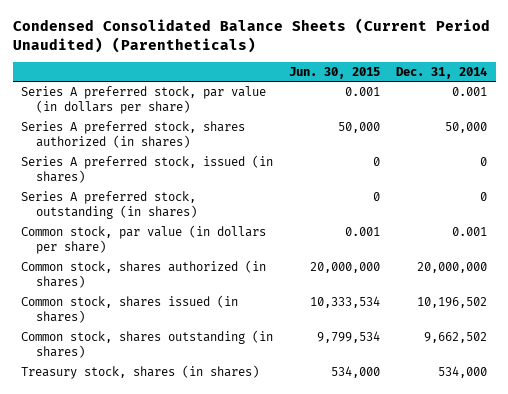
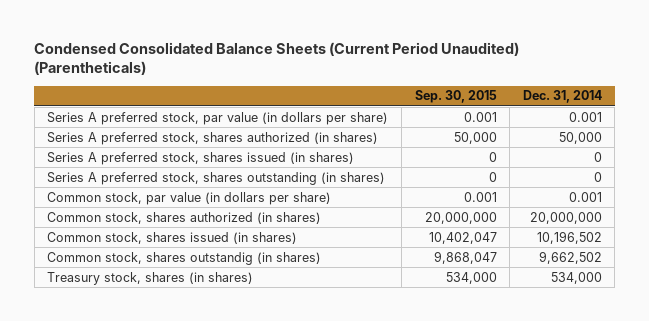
- | Jun. 30, 2015 | Dec. 31, 2014
+ | Sep. 30, 2015 | Dec. 31, 2014
- Series A preferred stock, issued (in shares) | 0 | 0
- Series A preferred stock, outstanding (in shares) | 0 | 0
+ Series A preferred stock, shares issued (in shares) | 0 | 0
+ Series A preferred stock, shares outstanding (in shares) | 0 | 0
- Common stock, shares outstanding (in shares) | 9,799,534 | 9,662,502
+ Common stock, shares outstandig (in shares) | 9,868,047 | 9,662,502

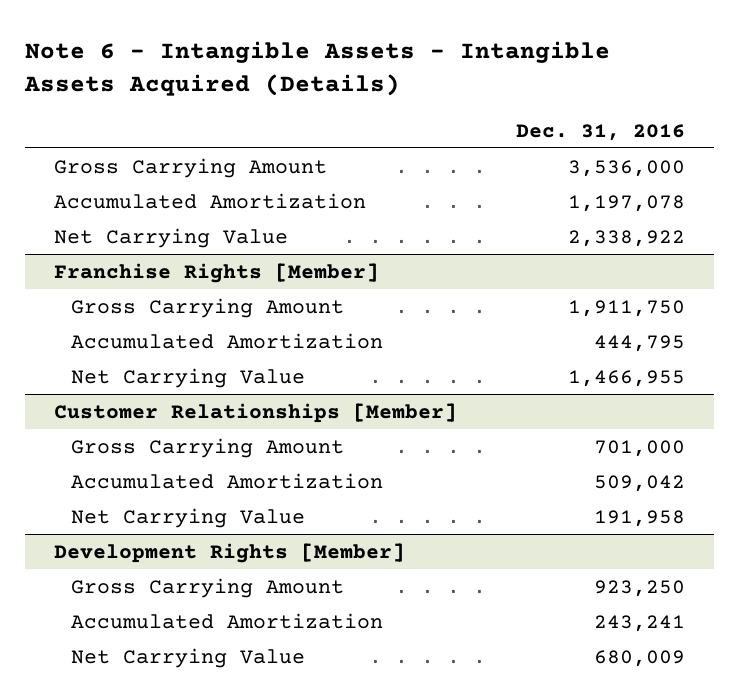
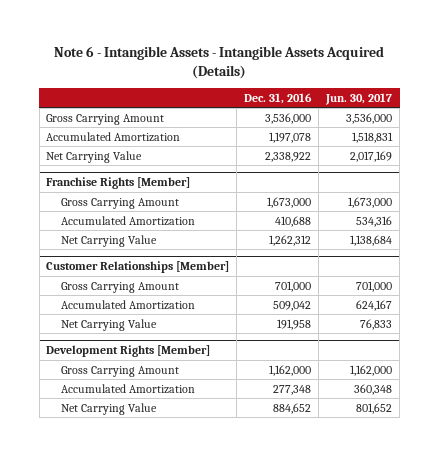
- | Dec. 31, 2016
+ | Dec. 31, 2016 | Jun. 30, 2017
@ Franchise Rights [Member]
- Gross Carrying Amount | 1,911,750
- Accumulated Amortization | 444,795
- Net Carrying Value | 1,466,955
+ Gross Carrying Amount | 1,673,000 | 1,673,000
+ Accumulated Amortization | 410,688 | 534,316
+ Net Carrying Value | 1,262,312 | 1,138,684
@ Development Rights [Member]
- Gross Carrying Amount | 923,250
- Accumulated Amortization | 243,241
- Net Carrying Value | 680,009
+ Gross Carrying Amount | 1,162,000 | 1,162,000
+ Accumulated Amortization | 277,348 | 360,348
+ Net Carrying Value | 884,652 | 801,652

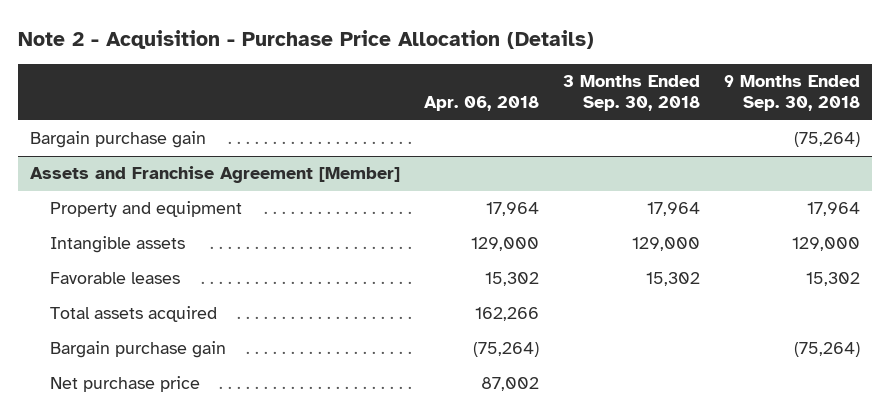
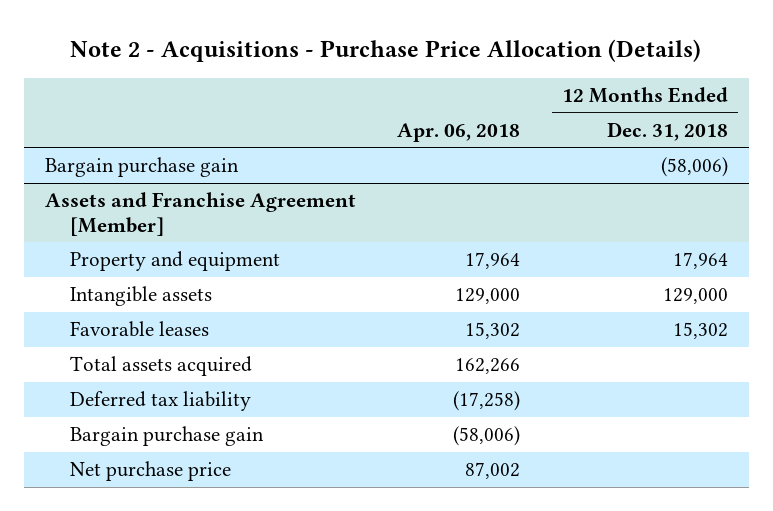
- Note 2 - Acquisition - Purchase Price Allocation (Details)
+ Note 2 - Acquisitions - Purchase Price Allocation (Details)
- | Apr. 06, 2018 | 3 Months Ended Sep. 30, 2018 | 9 Months Ended Sep. 30, 2018
+ | Apr. 06, 2018 | 12 Months Ended Dec. 31, 2018
@ Assets and Franchise Agreement [Member]
- Bargain purchase gain | (75,264) | | (75,264)
+ Deferred tax liability | (17,258) |
+ Bargain purchase gain | (58,006) |

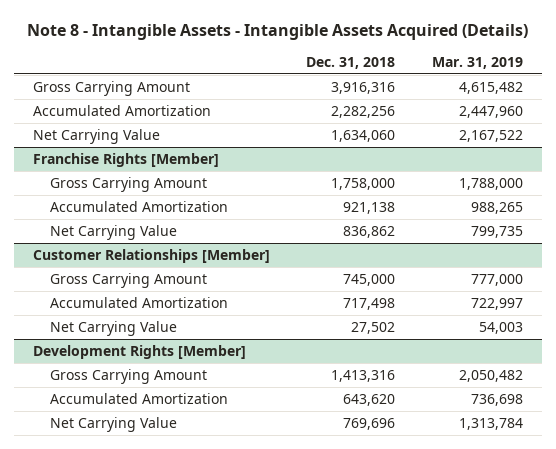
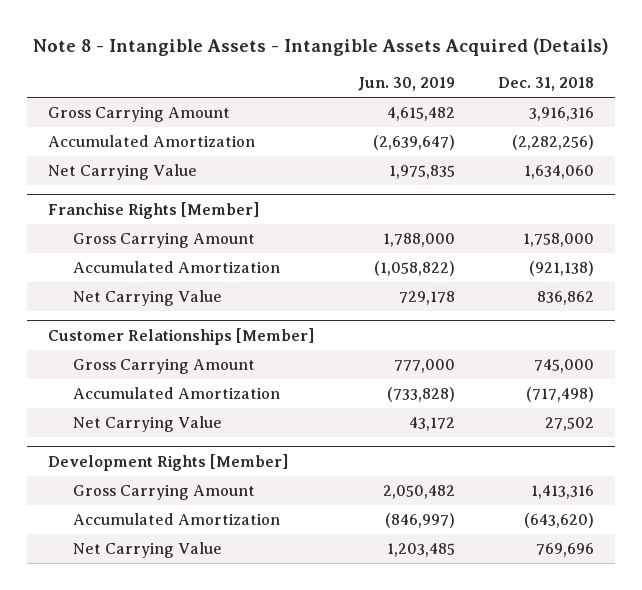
- | Dec. 31, 2018 | Mar. 31, 2019
+ | Jun. 30, 2019 | Dec. 31, 2018
- Accumulated Amortization | 2,282,256 | 2,447,960
+ Accumulated Amortization | (2,639,647) | (2,282,256)
@ Franchise Rights [Member]
- Accumulated Amortization | 921,138 | 988,265
+ Accumulated Amortization | (1,058,822) | (921,138)
@ Customer Relationships [Member]
- Accumulated Amortization | 717,498 | 722,997
+ Accumulated Amortization | (733,828) | (717,498)
@ Development Rights [Member]
- Accumulated Amortization | 643,620 | 736,698
+ Accumulated Amortization | (846,997) | (643,620)

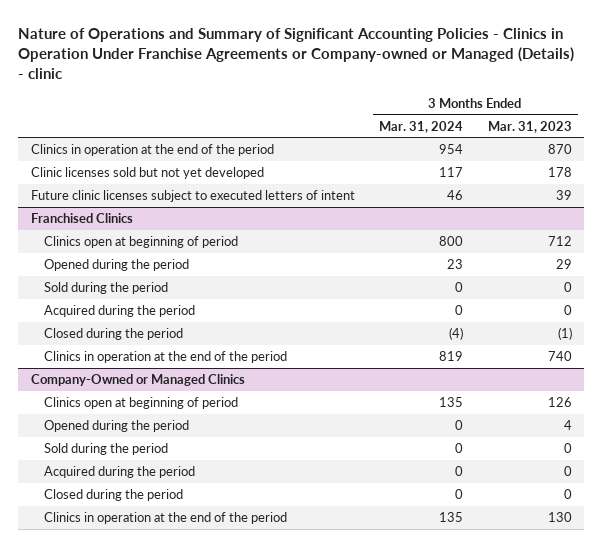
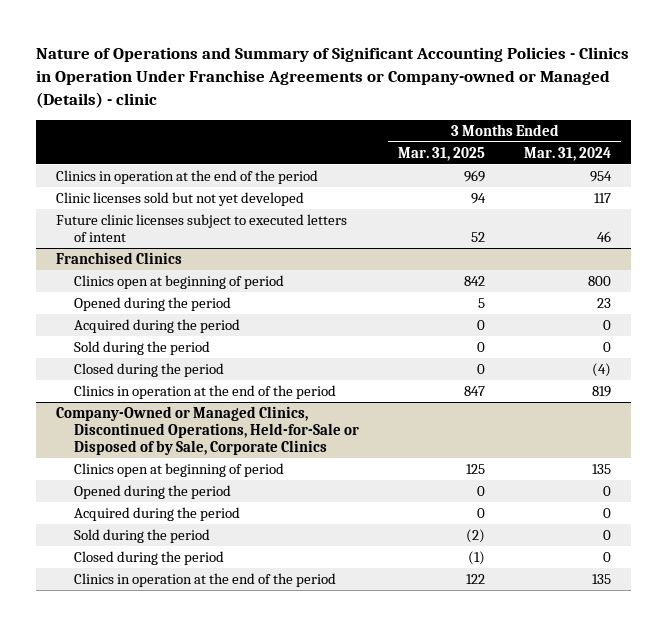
- | 3 Months Ended Mar. 31, 2024 | 3 Months Ended Mar. 31, 2023
+ | 3 Months Ended Mar. 31, 2025 | 3 Months Ended Mar. 31, 2024
@ Franchised Clinics
moved down: Sold during the period | 0 | 0
- Company-Owned or Managed Clinics
+ Company-Owned or Managed Clinics, Discontinued Operations, Held-for-Sale or Disposed of by Sale, Corporate Clinics
- Sold during the period | 0 | 0
+ Sold during the period | (2) | 0

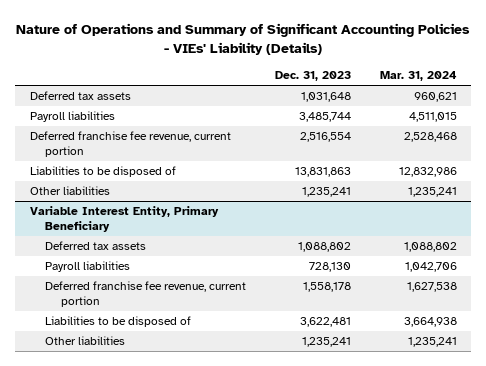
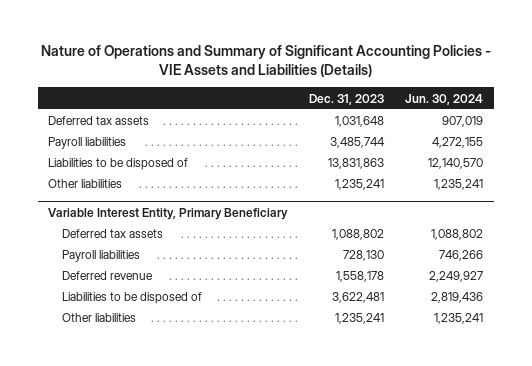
- Nature of Operations and Summary of Significant Accounting Policies - VIEs' Liability (Details)
+ Nature of Operations and Summary of Significant Accounting Policies - VIE Assets and Liabilities (Details)
- | Dec. 31, 2023 | Mar. 31, 2024
+ | Dec. 31, 2023 | Jun. 30, 2024
- Deferred franchise fee revenue, current portion | 2,516,554 | 2,528,468
@ Variable Interest Entity, Primary Beneficiary
- Deferred franchise fee revenue, current portion | 1,558,178 | 1,627,538
+ Deferred revenue | 1,558,178 | 2,249,927

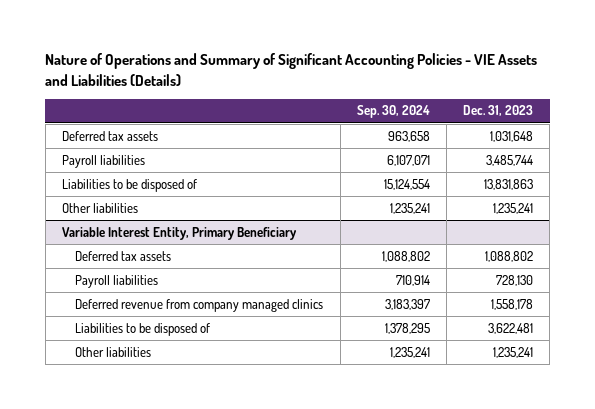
- | Dec. 31, 2023 | Jun. 30, 2024
+ | Sep. 30, 2024 | Dec. 31, 2023
@ Variable Interest Entity, Primary Beneficiary
- Deferred revenue | 1,558,178 | 2,249,927
+ Deferred revenue from company managed clinics | 3,183,397 | 1,558,178

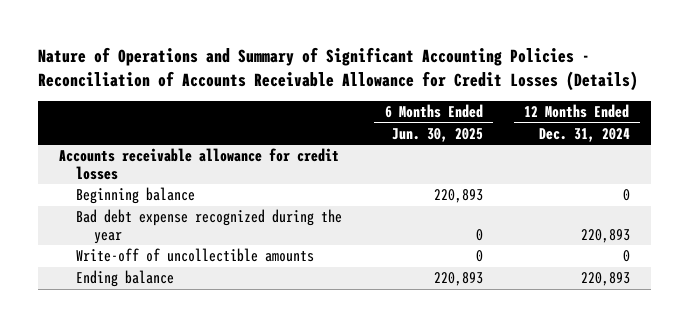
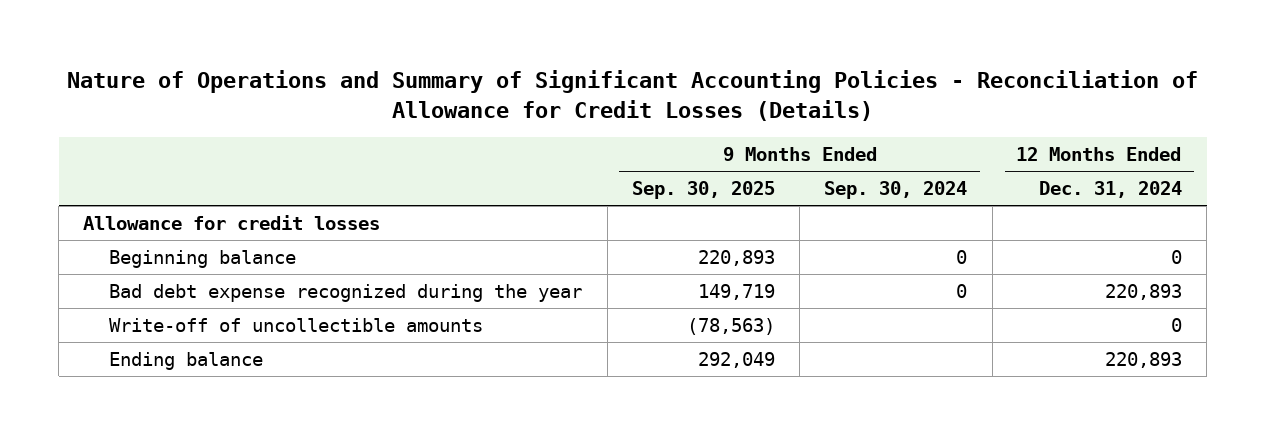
- Nature of Operations and Summary of Significant Accounting Policies - Reconciliation of Accounts Receivable Allowance for Credit Losses (Details)
+ Nature of Operations and Summary of Significant Accounting Policies - Reconciliation of Allowance for Credit Losses (Details)
- | 6 Months Ended Jun. 30, 2025 | 12 Months Ended Dec. 31, 2024
+ | 9 Months Ended Sep. 30, 2025 | 9 Months Ended Sep. 30, 2024 | 12 Months Ended Dec. 31, 2024
- Accounts receivable allowance for credit losses
+ Allowance for credit losses

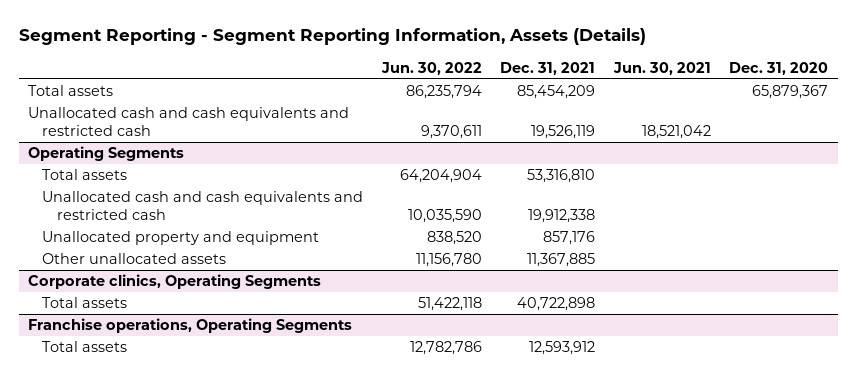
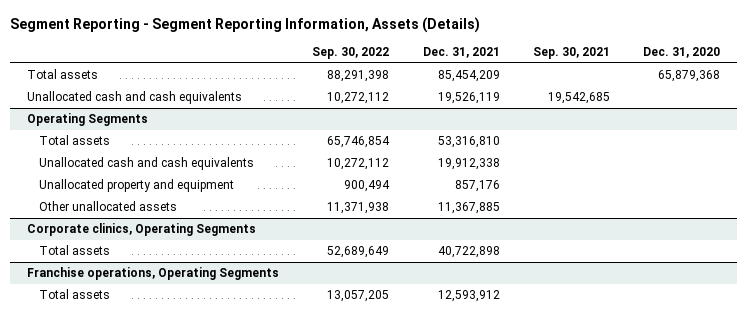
- | Jun. 30, 2022 | Dec. 31, 2021 | Jun. 30, 2021 | Dec. 31, 2020
+ | Sep. 30, 2022 | Dec. 31, 2021 | Sep. 30, 2021 | Dec. 31, 2020
- Total assets | 86,235,794 | 85,454,209 | | 65,879,367
- Unallocated cash and cash equivalents and restricted cash | 9,370,611 | 19,526,119 | 18,521,042 |
+ Total assets | 88,291,398 | 85,454,209 | | 65,879,368
+ Unallocated cash and cash equivalents | 10,272,112 | 19,526,119 | 19,542,685 |
@ Operating Segments
- Unallocated cash and cash equivalents and restricted cash | 10,035,590 | 19,912,338 | |
+ Unallocated cash and cash equivalents | 10,272,112 | 19,912,338 | |

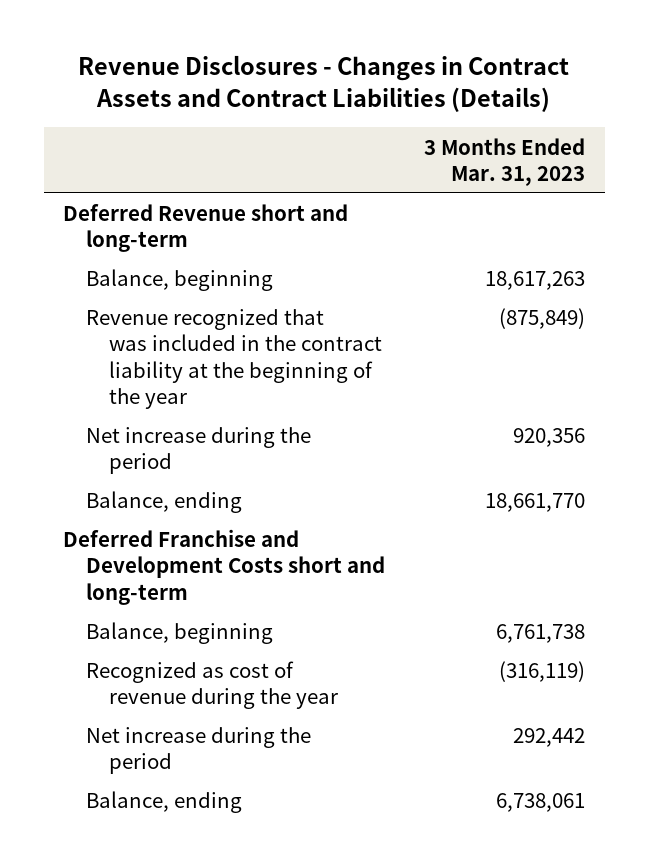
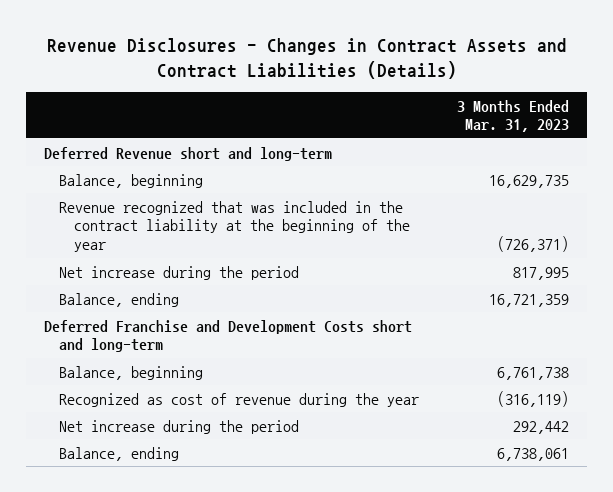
- Balance, beginning | 18,617,263
- Revenue recognized that was included in the contract liability at the beginning of the year | (875,849)
- Net increase during the period | 920,356
- Balance, ending | 18,661,770
+ Balance, beginning | 16,629,735
+ Revenue recognized that was included in the contract liability at the beginning of the year | (726,371)
+ Net increase during the period | 817,995
+ Balance, ending | 16,721,359

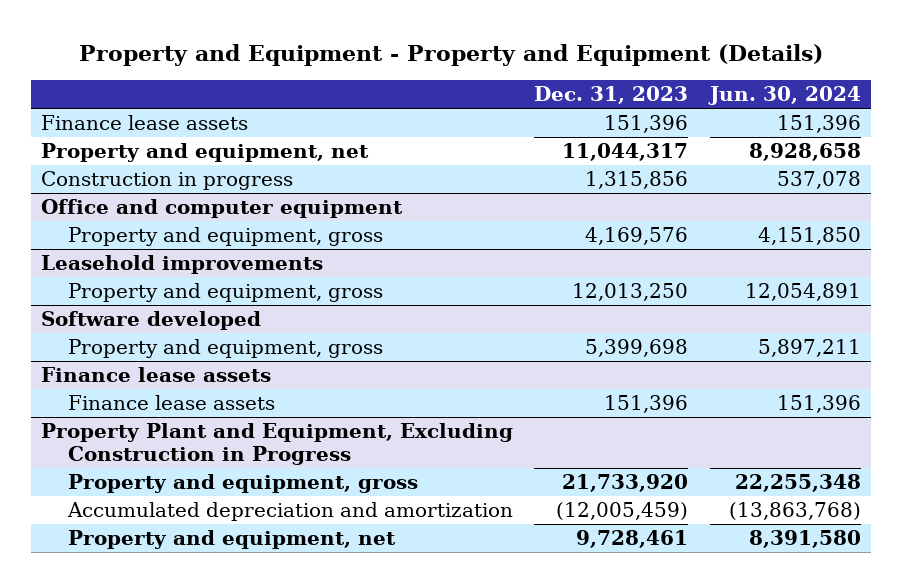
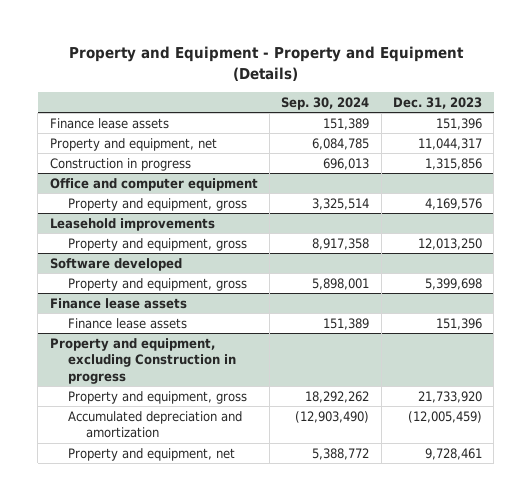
- | Dec. 31, 2023 | Jun. 30, 2024
+ | Sep. 30, 2024 | Dec. 31, 2023
- Property Plant and Equipment, Excluding Construction in Progress
+ Property and equipment, excluding Construction in progress

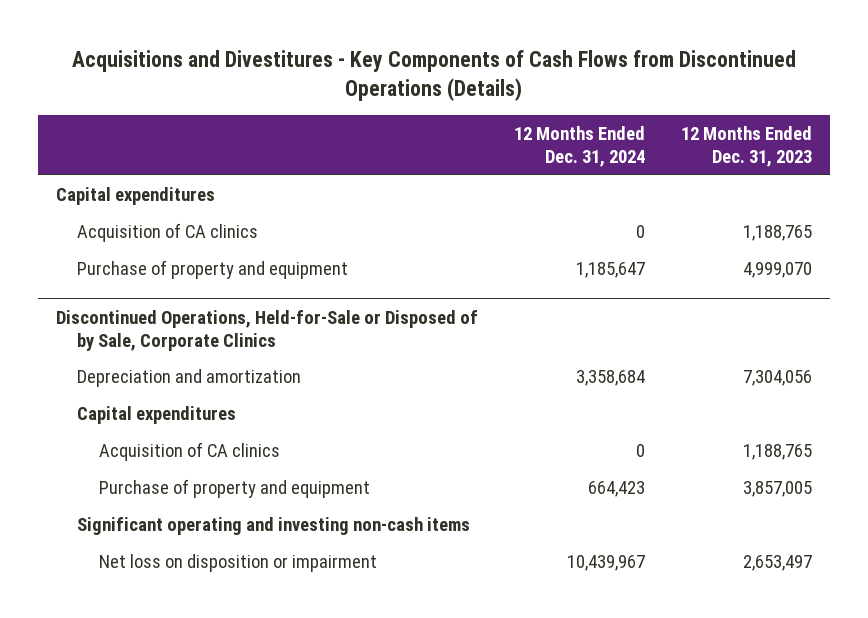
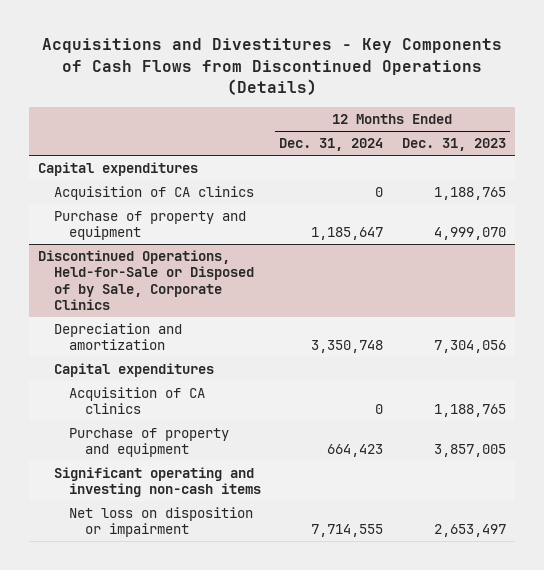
@ Discontinued Operations, Held-for-Sale or Disposed of by Sale, Corporate Clinics
- Depreciation and amortization | 3,358,684 | 7,304,056
+ Depreciation and amortization | 3,350,748 | 7,304,056
- Net loss on disposition or impairment | 10,439,967 | 2,653,497
+ Net loss on disposition or impairment | 7,714,555 | 2,653,497

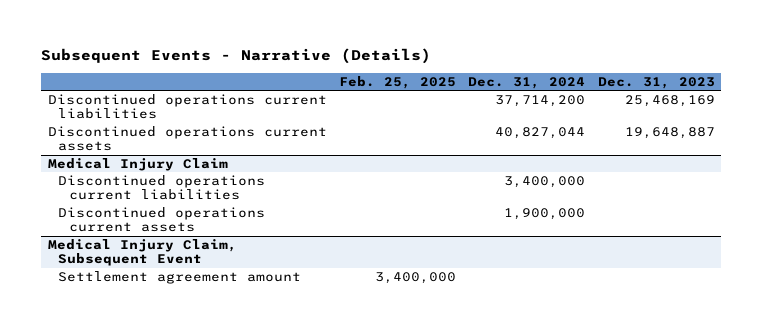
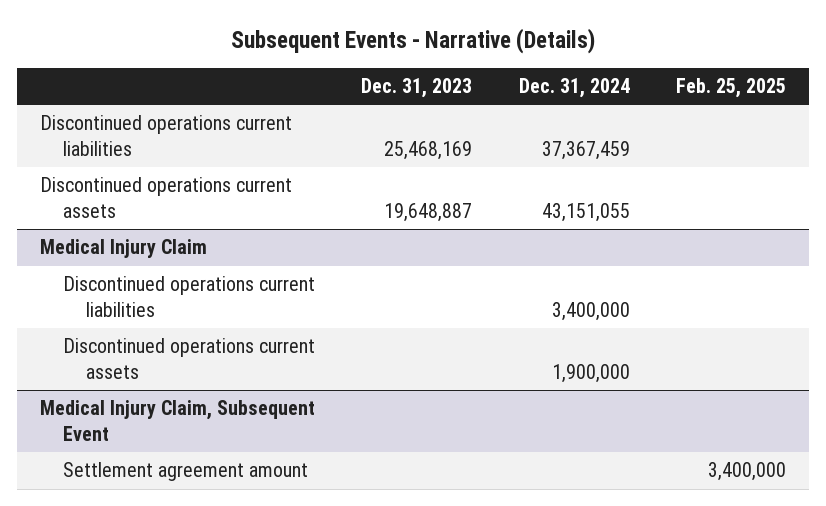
- | Feb. 25, 2025 | Dec. 31, 2024 | Dec. 31, 2023
+ | Dec. 31, 2023 | Dec. 31, 2024 | Feb. 25, 2025
- Discontinued operations current liabilities | | 37,714,200 | 25,468,169
- Discontinued operations current assets | | 40,827,044 | 19,648,887
+ Discontinued operations current liabilities | 25,468,169 | 37,367,459 |
+ Discontinued operations current assets | 19,648,887 | 43,151,055 |

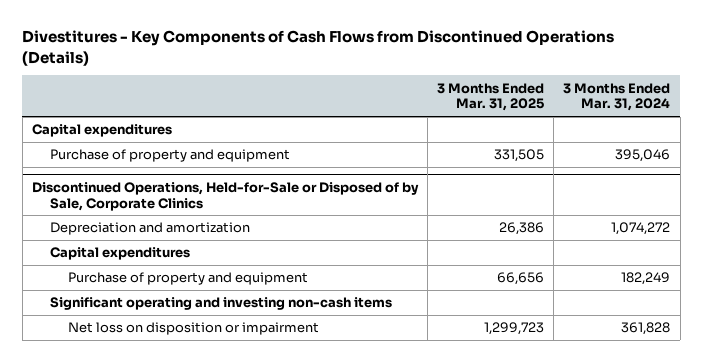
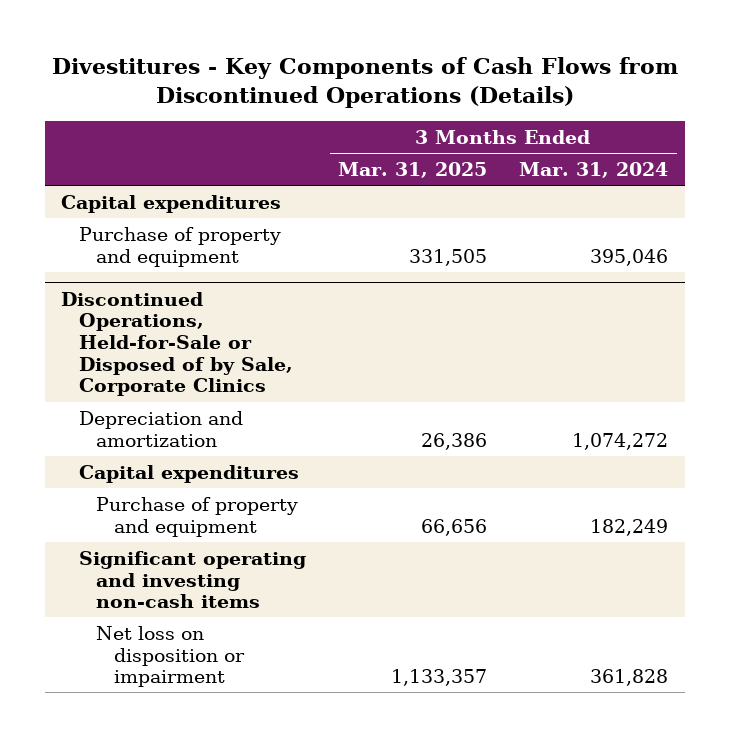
@ Discontinued Operations, Held-for-Sale or Disposed of by Sale, Corporate Clinics
- Net loss on disposition or impairment | 1,299,723 | 361,828
+ Net loss on disposition or impairment | 1,133,357 | 361,828

